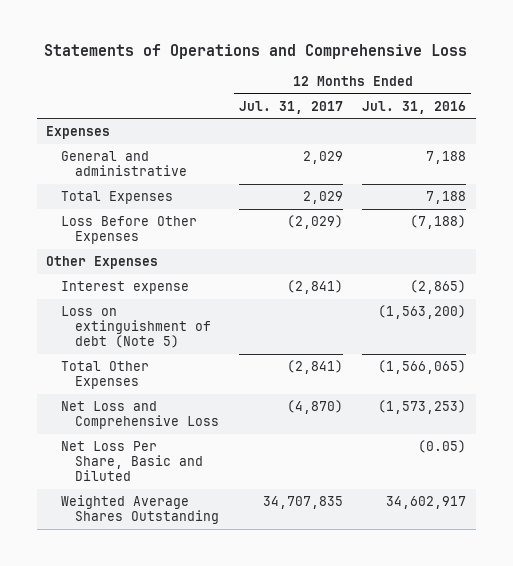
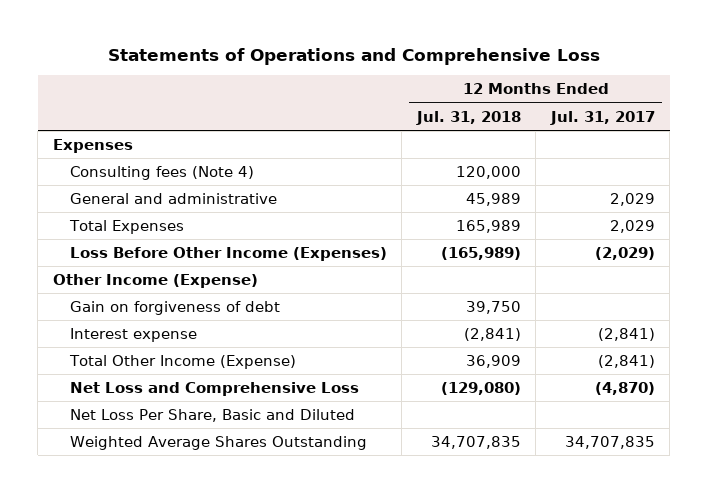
- | 12 Months Ended Jul. 31, 2017 | 12 Months Ended Jul. 31, 2016
+ | 12 Months Ended Jul. 31, 2018 | 12 Months Ended Jul. 31, 2017
+ Consulting fees (Note 4) | 120,000 |
- Loss Before Other Expenses | (2,029) | (7,188)
- Other Expenses
+ Loss Before Other Income (Expenses) | (165,989) | (2,029)
+ Other Income (Expense)
+ Gain on forgiveness of debt | 39,750 |
- Loss on extinguishment of debt (Note 5) | | (1,563,200)
- Total Other Expenses | (2,841) | (1,566,065)
+ Total Other Income (Expense) | 36,909 | (2,841)

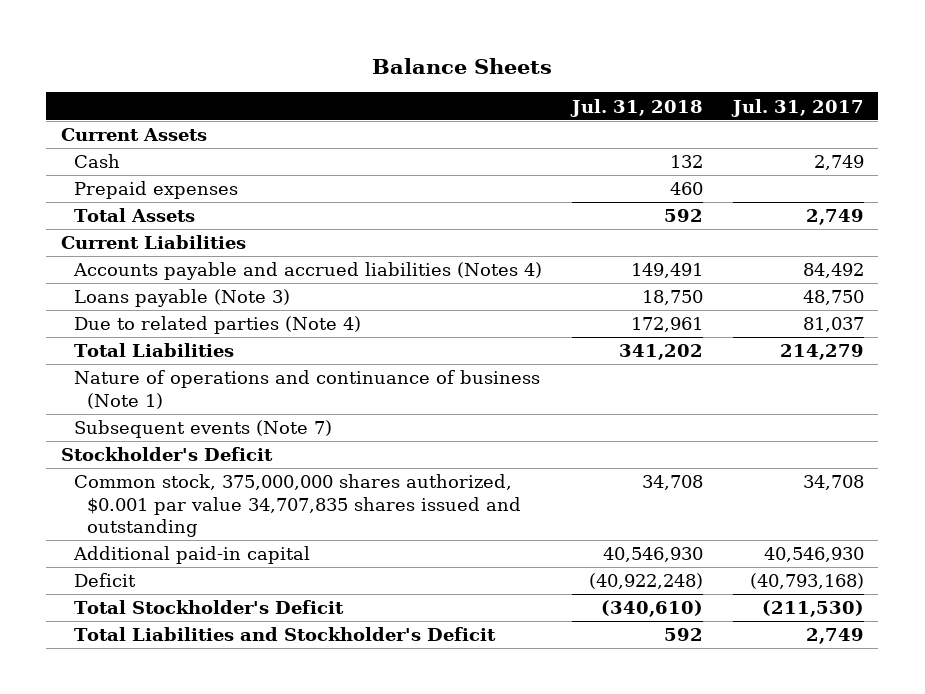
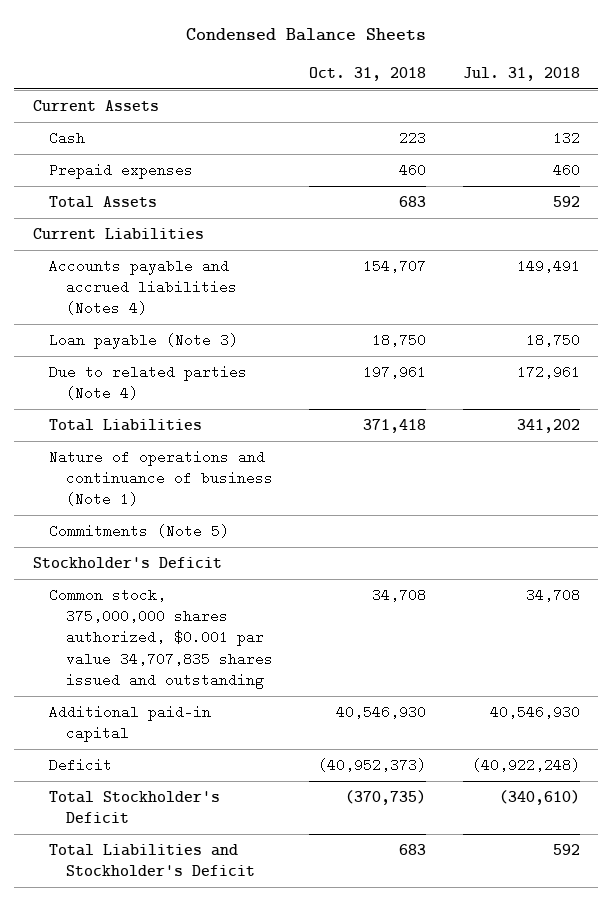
- Balance Sheets
+ Condensed Balance Sheets
- | Jul. 31, 2018 | Jul. 31, 2017
+ | Oct. 31, 2018 | Jul. 31, 2018
- Loans payable (Note 3) | 18,750 | 48,750
+ Loan payable (Note 3) | 18,750 | 18,750
- Subsequent events (Note 7)
+ Commitments (Note 5)

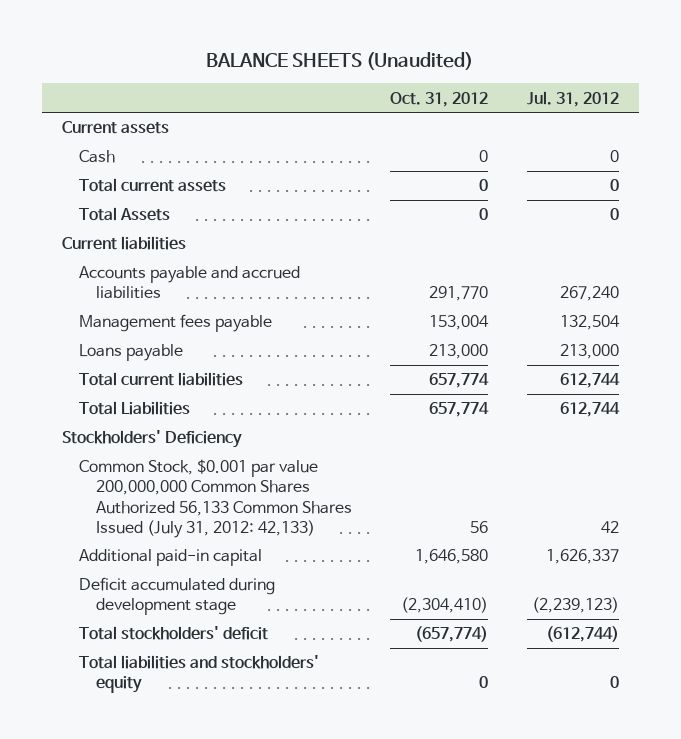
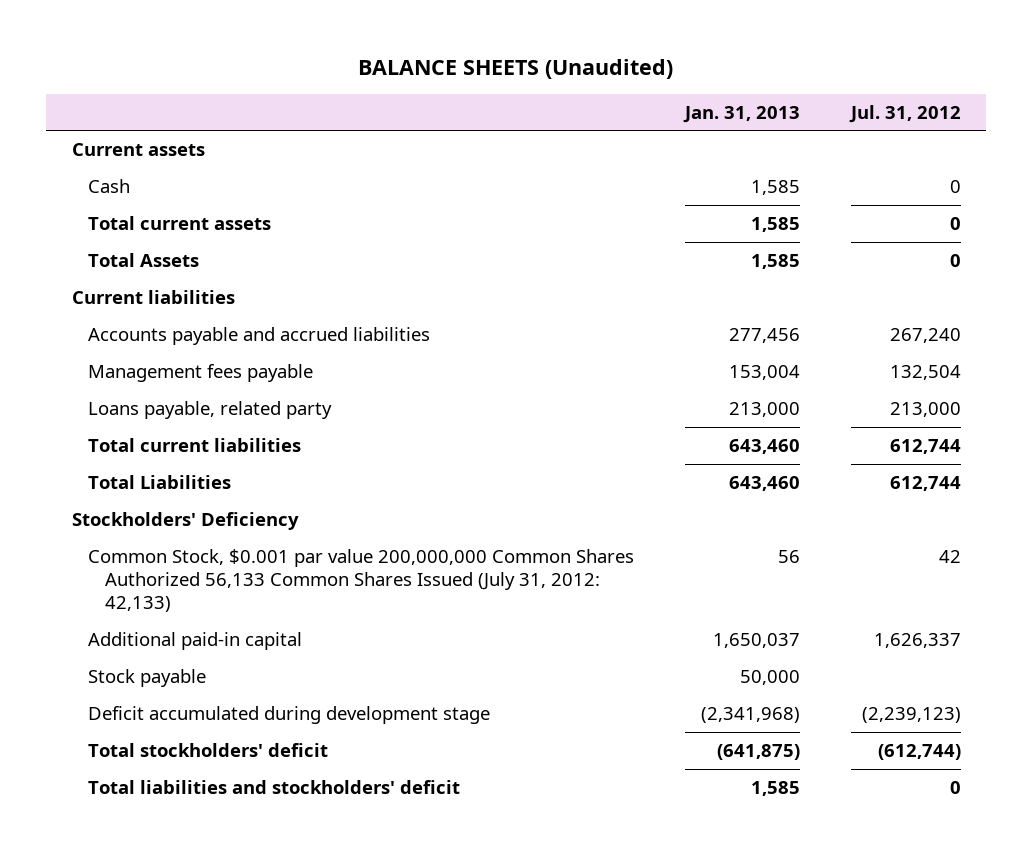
- | Oct. 31, 2012 | Jul. 31, 2012
+ | Jan. 31, 2013 | Jul. 31, 2012
- Loans payable | 213,000 | 213,000
+ Loans payable, related party | 213,000 | 213,000
+ Stock payable | 50,000 |
- Total liabilities and stockholders' equity | 0 | 0
+ Total liabilities and stockholders' deficit | 1,585 | 0

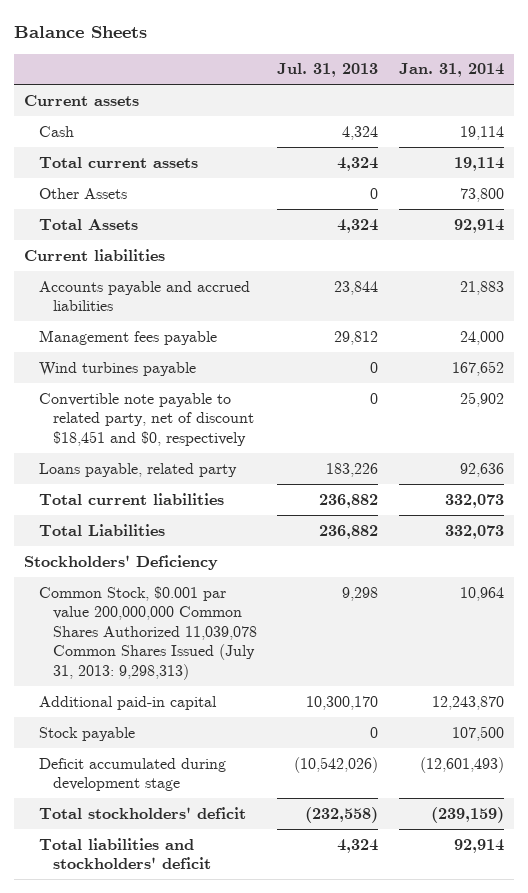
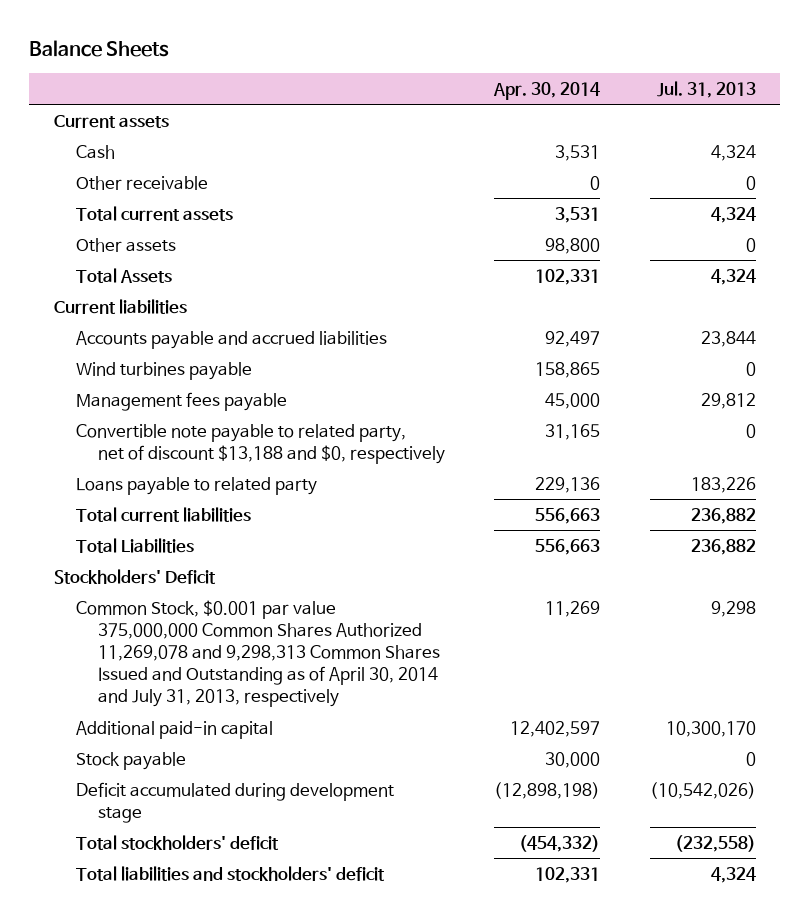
- | Jul. 31, 2013 | Jan. 31, 2014
+ | Apr. 30, 2014 | Jul. 31, 2013
+ Other receivable | 0 | 0
- Other Assets | 0 | 73,800
+ Other assets | 98,800 | 0
- Convertible note payable to related party, net of discount $18,451 and $0, respectively | 0 | 25,902
- Loans payable, related party | 183,226 | 92,636
moved down: Management fees payable | 45,000 | 29,812
+ Convertible note payable to related party, net of discount $13,188 and $0, respectively | 31,165 | 0
+ Loans payable to related party | 229,136 | 183,226
- Stockholders' Deficiency
- Common Stock, $0.001 par value 200,000,000 Common Shares Authorized 11,039,078 Common Shares Issued (July 31, 2013: 9,298,313) | 9,298 | 10,964
+ Stockholders' Deficit
+ Common Stock, $0.001 par value 375,000,000 Common Shares Authorized 11,269,078 and 9,298,313 Common Shares Issued and Outstanding as of April 30, 2014 and July 31, 2013, respectively | 11,269 | 9,298

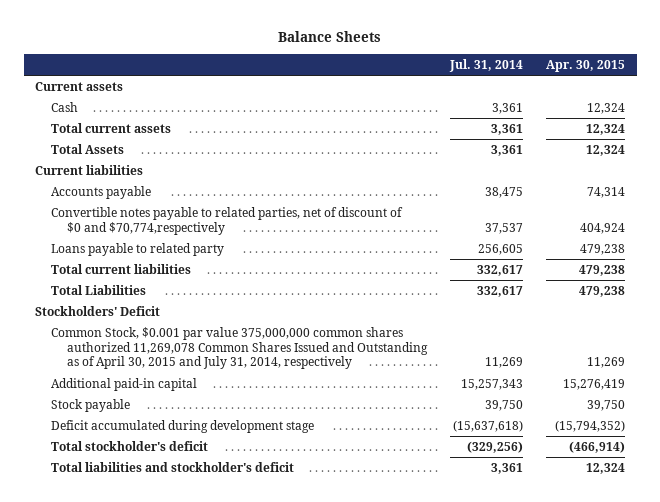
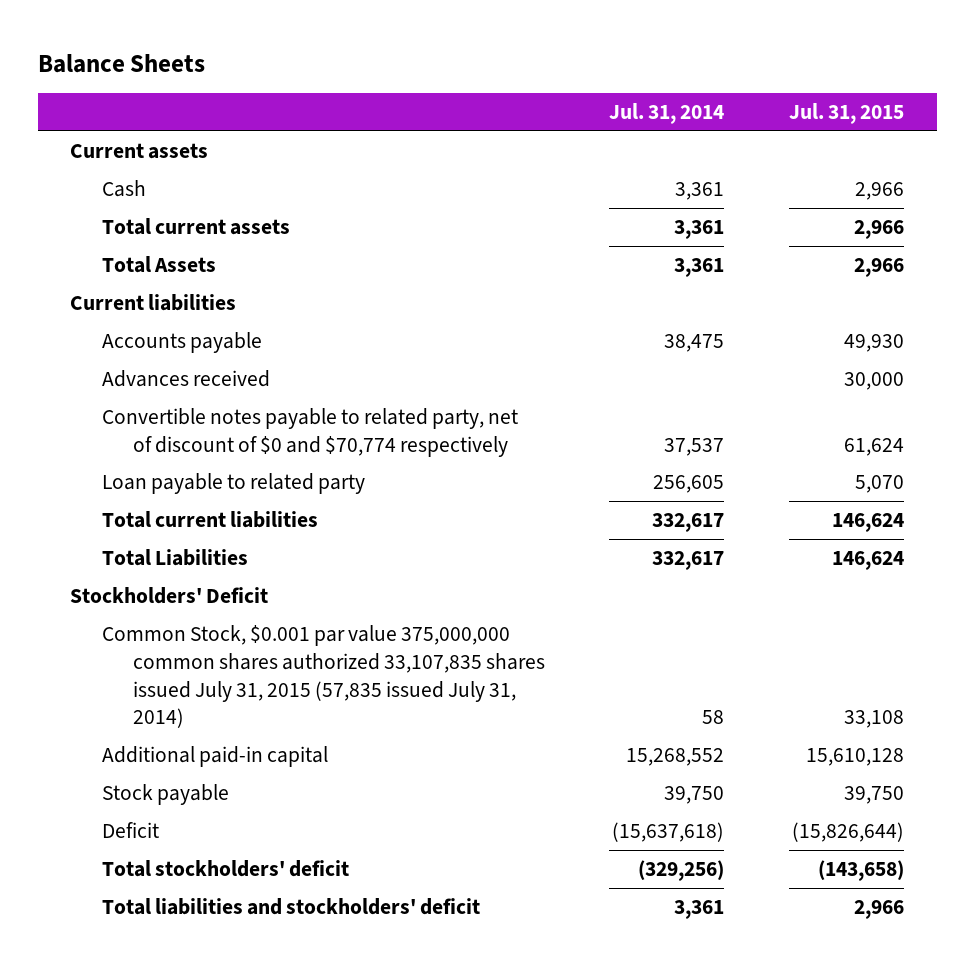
- | Jul. 31, 2014 | Apr. 30, 2015
+ | Jul. 31, 2014 | Jul. 31, 2015
- Convertible notes payable to related parties, net of discount of $0 and $70,774,respectively | 37,537 | 404,924
- Loans payable to related party | 256,605 | 479,238
+ Advances received | | 30,000
+ Convertible notes payable to related party, net of discount of $0 and $70,774 respectively | 37,537 | 61,624
+ Loan payable to related party | 256,605 | 5,070
- Common Stock, $0.001 par value 375,000,000 common shares authorized 11,269,078 Common Shares Issued and Outstanding as of April 30, 2015 and July 31, 2014, respectively | 11,269 | 11,269
- Additional paid-in capital | 15,257,343 | 15,276,419
+ Common Stock, $0.001 par value 375,000,000 common shares authorized 33,107,835 shares issued July 31, 2015 (57,835 issued July 31, 2014) | 58 | 33,108
+ Additional paid-in capital | 15,268,552 | 15,610,128
- Deficit accumulated during development stage | (15,637,618) | (15,794,352)
- Total stockholder's deficit | (329,256) | (466,914)
- Total liabilities and stockholder's deficit | 3,361 | 12,324
+ Deficit | (15,637,618) | (15,826,644)
+ Total stockholders' deficit | (329,256) | (143,658)
+ Total liabilities and stockholders' deficit | 3,361 | 2,966

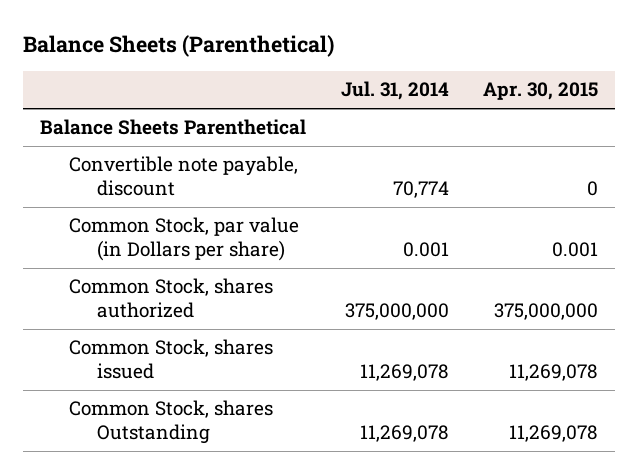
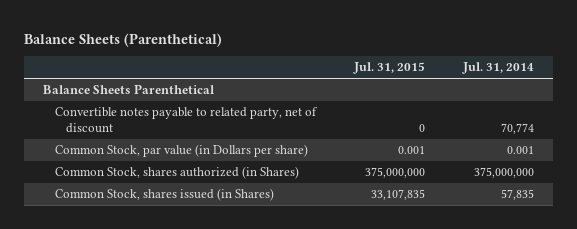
- | Jul. 31, 2014 | Apr. 30, 2015
+ | Jul. 31, 2015 | Jul. 31, 2014
- Convertible note payable, discount | 70,774 | 0
+ Convertible notes payable to related party, net of discount | 0 | 70,774
- Common Stock, shares authorized | 375,000,000 | 375,000,000
- Common Stock, shares issued | 11,269,078 | 11,269,078
- Common Stock, shares Outstanding | 11,269,078 | 11,269,078
+ Common Stock, shares authorized (in Shares) | 375,000,000 | 375,000,000
+ Common Stock, shares issued (in Shares) | 33,107,835 | 57,835

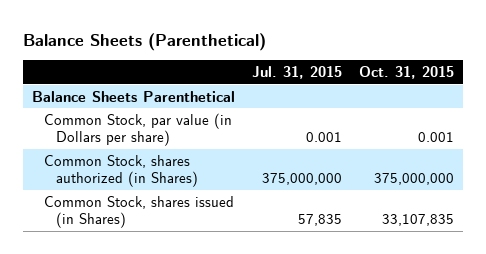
- | Jul. 31, 2015 | Jul. 31, 2014
+ | Jul. 31, 2015 | Oct. 31, 2015
- Convertible notes payable to related party, net of discount | 0 | 70,774
- Common Stock, shares issued (in Shares) | 33,107,835 | 57,835
+ Common Stock, shares issued (in Shares) | 57,835 | 33,107,835

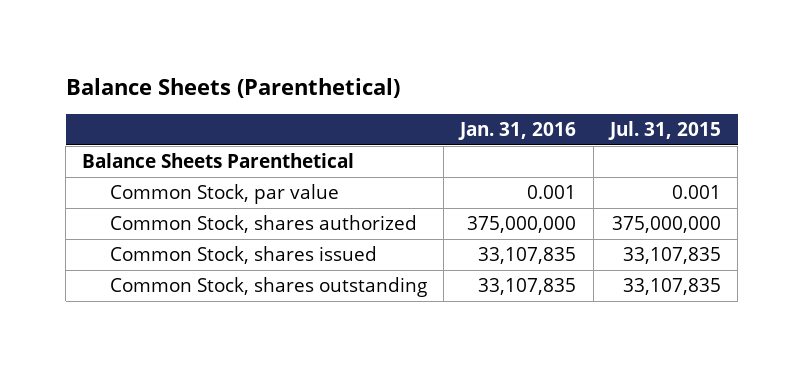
- | Jul. 31, 2015 | Oct. 31, 2015
+ | Jan. 31, 2016 | Jul. 31, 2015
- Common Stock, par value (in Dollars per share) | 0.001 | 0.001
- Common Stock, shares authorized (in Shares) | 375,000,000 | 375,000,000
- Common Stock, shares issued (in Shares) | 57,835 | 33,107,835
+ Common Stock, par value | 0.001 | 0.001
+ Common Stock, shares authorized | 375,000,000 | 375,000,000
+ Common Stock, shares issued | 33,107,835 | 33,107,835
+ Common Stock, shares outstanding | 33,107,835 | 33,107,835

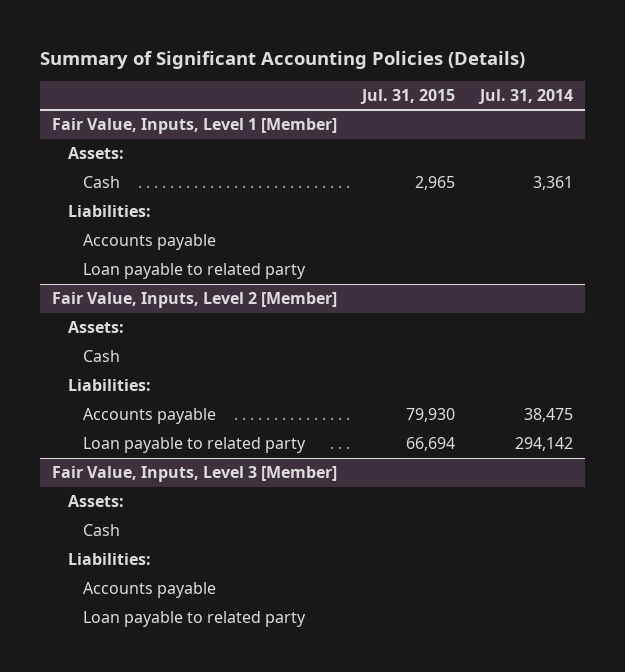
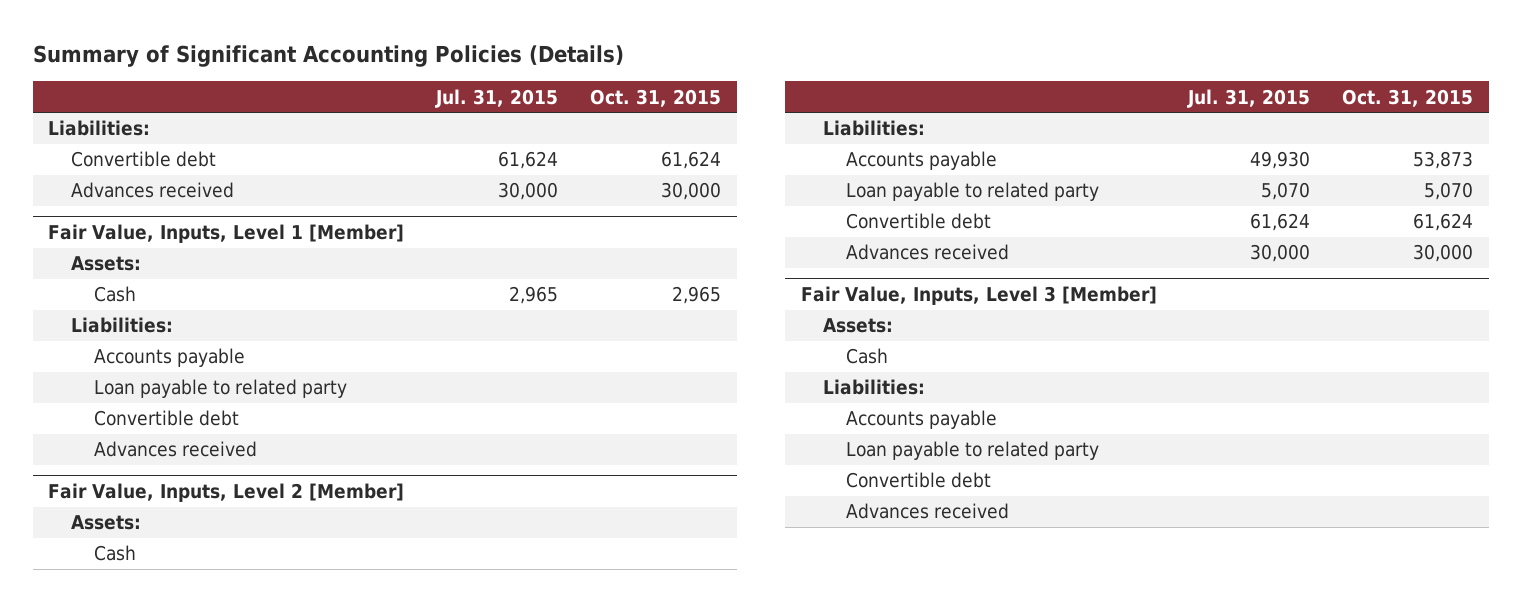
- | Jul. 31, 2015 | Jul. 31, 2014
+ | Jul. 31, 2015 | Oct. 31, 2015
+ Liabilities:
+ Convertible debt | 61,624 | 61,624
+ Advances received | 30,000 | 30,000
@ Fair Value, Inputs, Level 1 [Member]
+ Convertible debt
+ Advances received
@ Fair Value, Inputs, Level 2 [Member]
- Accounts payable | 79,930 | 38,475
- Loan payable to related party | 66,694 | 294,142
+ Accounts payable | 49,930 | 53,873
+ Loan payable to related party | 5,070 | 5,070
+ Convertible debt | 61,624 | 61,624
+ Advances received | 30,000 | 30,000
@ Fair Value, Inputs, Level 3 [Member]
+ Convertible debt
+ Advances received

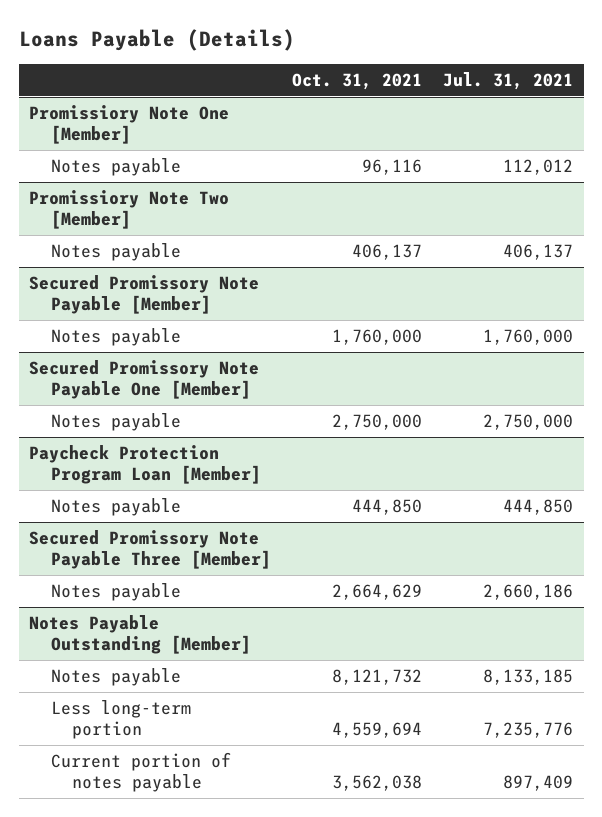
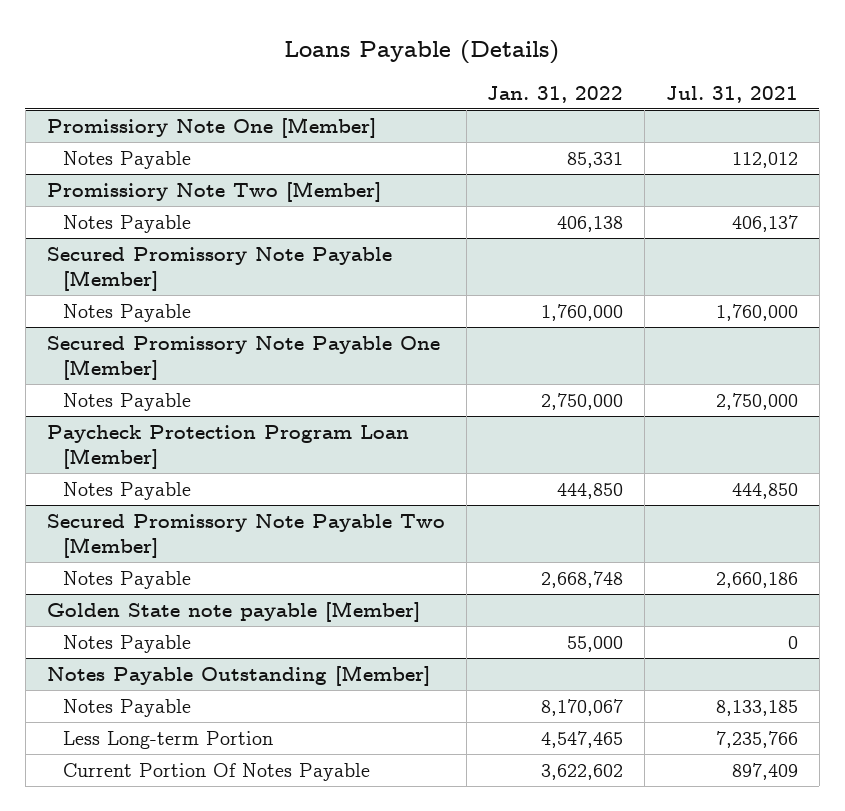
- | Oct. 31, 2021 | Jul. 31, 2021
+ | Jan. 31, 2022 | Jul. 31, 2021
@ Promissiory Note One [Member]
- Notes payable | 96,116 | 112,012
+ Notes Payable | 85,331 | 112,012
@ Promissiory Note Two [Member]
- Notes payable | 406,137 | 406,137
+ Notes Payable | 406,138 | 406,137
@ Secured Promissory Note Payable [Member]
- Notes payable | 1,760,000 | 1,760,000
+ Notes Payable | 1,760,000 | 1,760,000
@ Secured Promissory Note Payable One [Member]
- Notes payable | 2,750,000 | 2,750,000
+ Notes Payable | 2,750,000 | 2,750,000
@ Paycheck Protection Program Loan [Member]
- Notes payable | 444,850 | 444,850
- Secured Promissory Note Payable Three [Member]
- Notes payable | 2,664,629 | 2,660,186
@ Paycheck Protection Program Loan [Member]
+ Notes Payable | 444,850 | 444,850
+ Secured Promissory Note Payable Two [Member]
+ Notes Payable | 2,668,748 | 2,660,186
+ Golden State note payable [Member]
+ Notes Payable | 55,000 | 0
@ Notes Payable Outstanding [Member]
- Notes payable | 8,121,732 | 8,133,185
- Less long-term portion | 4,559,694 | 7,235,776
- Current portion of notes payable | 3,562,038 | 897,409
+ Notes Payable | 8,170,067 | 8,133,185
+ Less Long-term Portion | 4,547,465 | 7,235,766
+ Current Portion Of Notes Payable | 3,622,602 | 897,409

